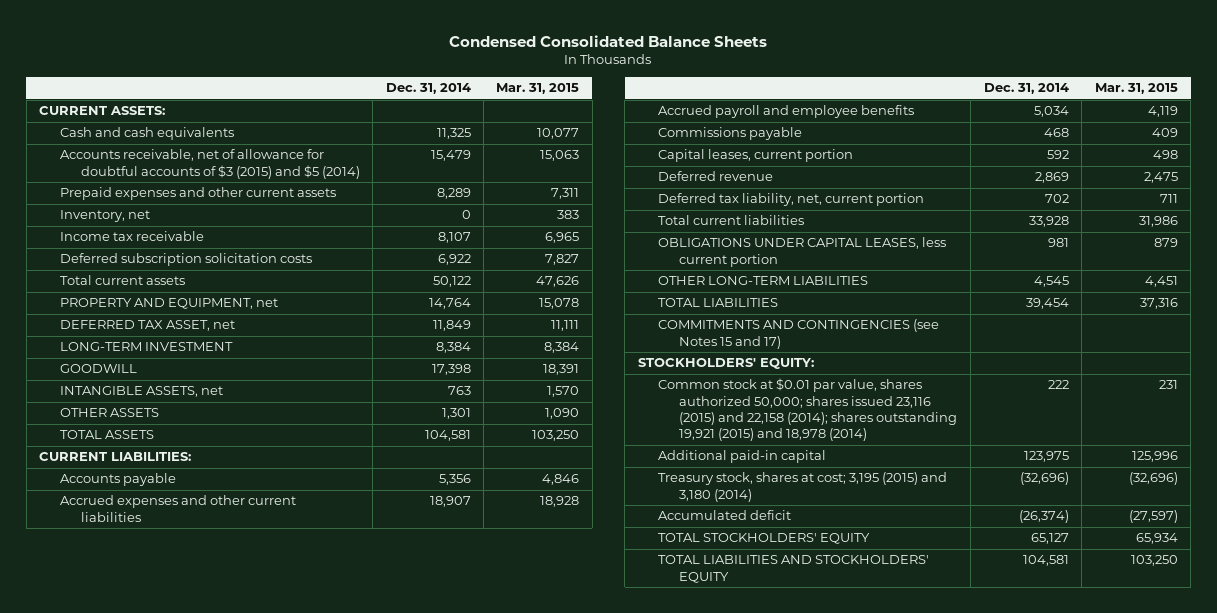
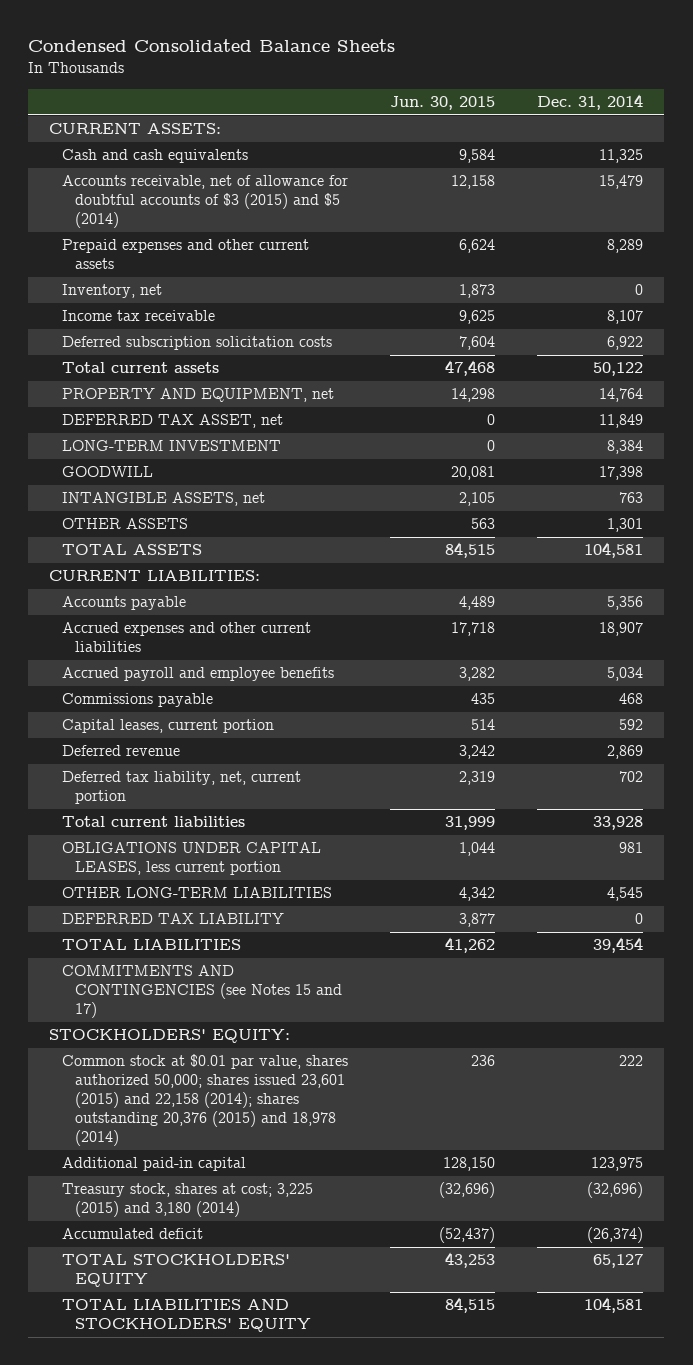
- | Dec. 31, 2014 | Mar. 31, 2015
+ | Jun. 30, 2015 | Dec. 31, 2014
+ DEFERRED TAX LIABILITY | 3,877 | 0
- Common stock at $0.01 par value, shares authorized 50,000; shares issued 23,116 (2015) and 22,158 (2014); shares outstanding 19,921 (2015) and 18,978 (2014) | 222 | 231
+ Common stock at $0.01 par value, shares authorized 50,000; shares issued 23,601 (2015) and 22,158 (2014); shares outstanding 20,376 (2015) and 18,978 (2014) | 236 | 222
- Treasury stock, shares at cost; 3,195 (2015) and 3,180 (2014) | (32,696) | (32,696)
+ Treasury stock, shares at cost; 3,225 (2015) and 3,180 (2014) | (32,696) | (32,696)

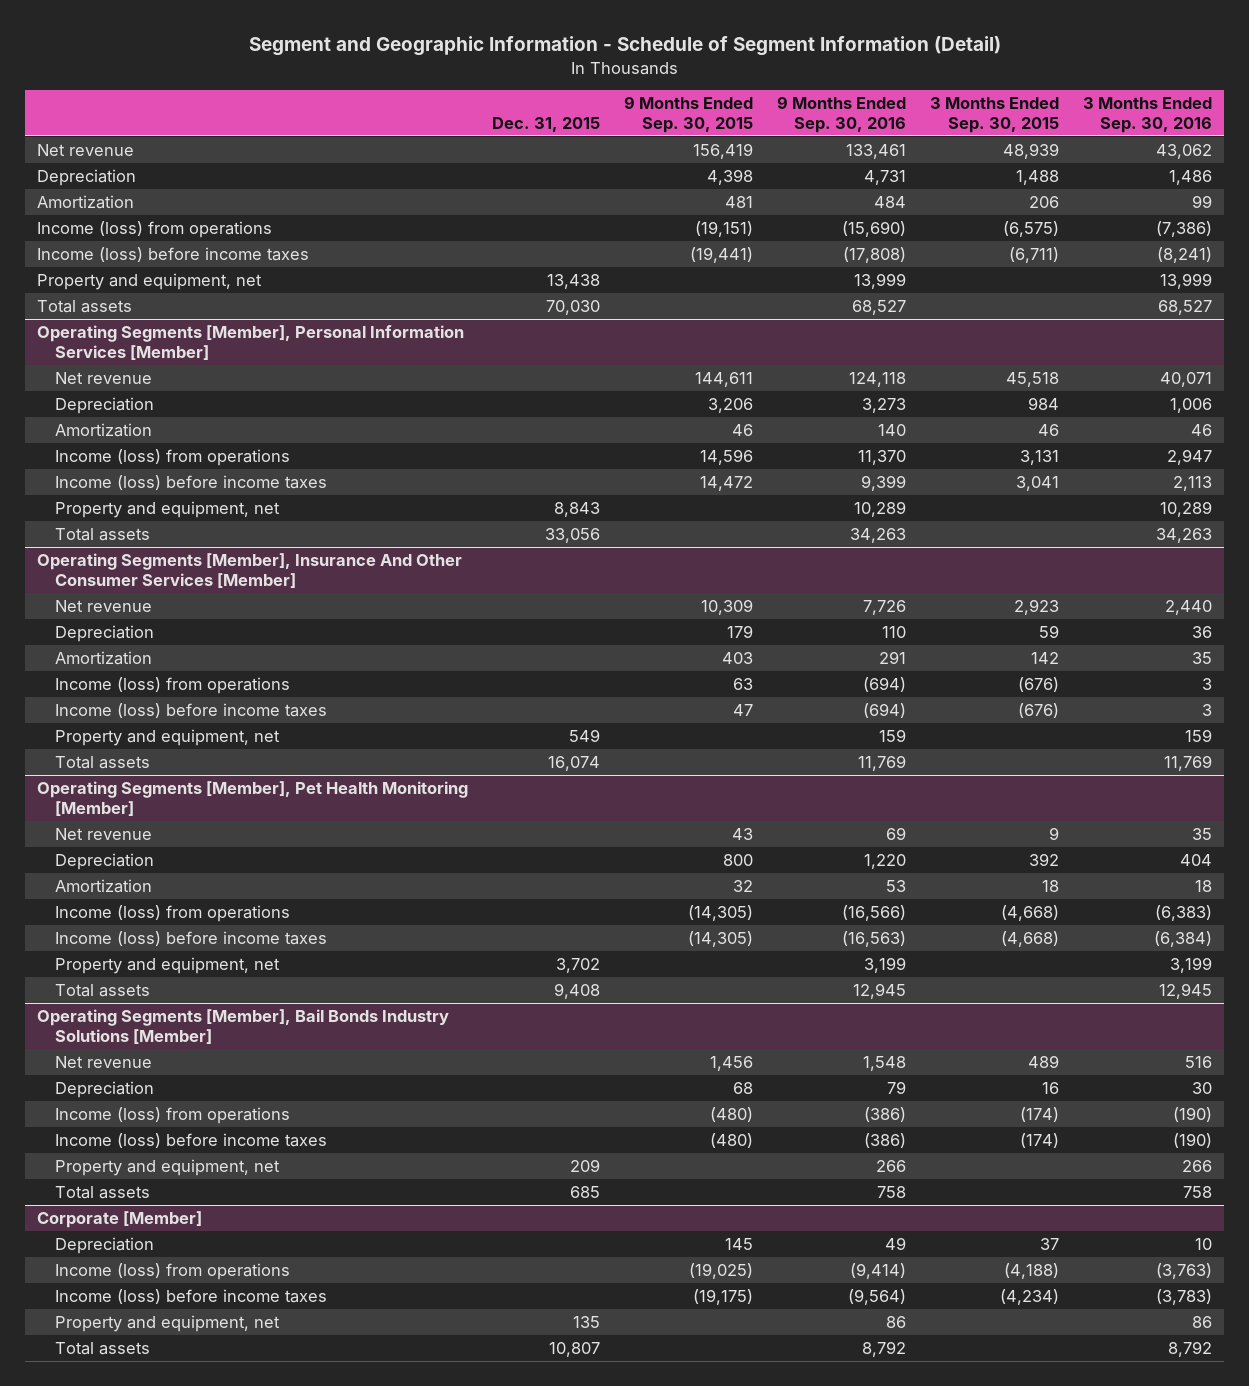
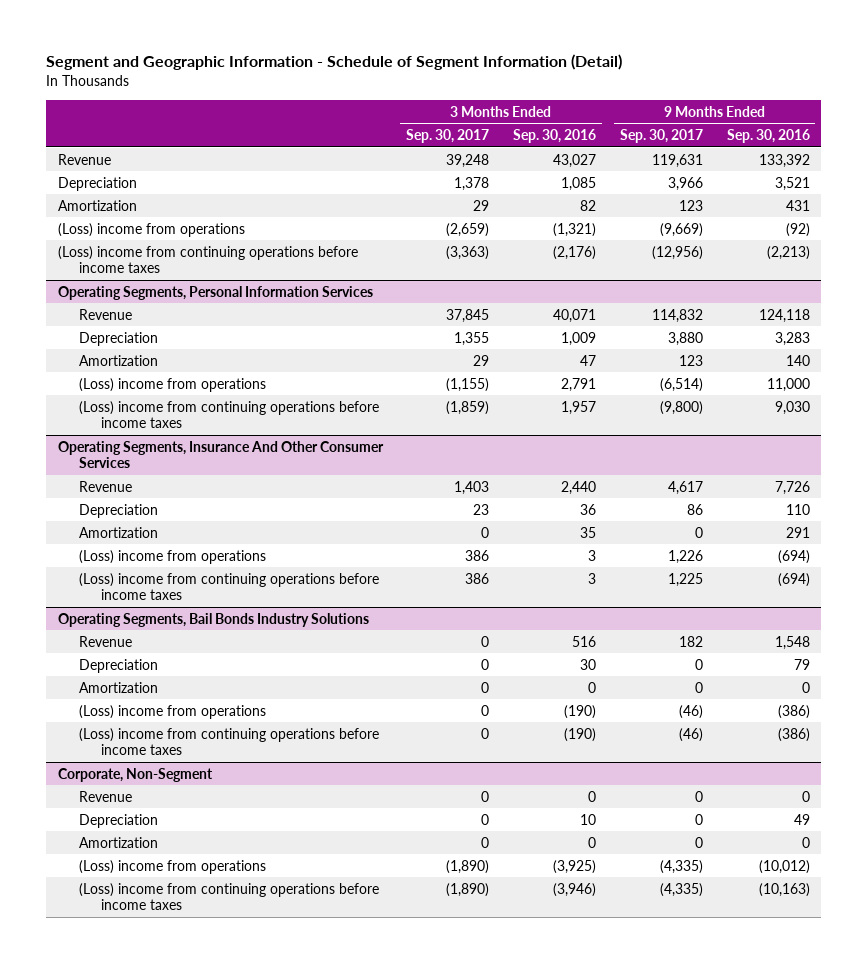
- | Dec. 31, 2015 | 9 Months Ended Sep. 30, 2015 | 9 Months Ended Sep. 30, 2016 | 3 Months Ended Sep. 30, 2015 | 3 Months Ended Sep. 30, 2016
+ | 3 Months Ended Sep. 30, 2017 | 3 Months Ended Sep. 30, 2016 | 9 Months Ended Sep. 30, 2017 | 9 Months Ended Sep. 30, 2016
- Net revenue | | 156,419 | 133,461 | 48,939 | 43,062
- Depreciation | | 4,398 | 4,731 | 1,488 | 1,486
- Amortization | | 481 | 484 | 206 | 99
- Income (loss) from operations | | (19,151) | (15,690) | (6,575) | (7,386)
- Income (loss) before income taxes | | (19,441) | (17,808) | (6,711) | (8,241)
- Property and equipment, net | 13,438 | | 13,999 | | 13,999
- Total assets | 70,030 | | 68,527 | | 68,527
- Operating Segments [Member], Personal Information Services [Member]
- Net revenue | | 144,611 | 124,118 | 45,518 | 40,071
- Depreciation | | 3,206 | 3,273 | 984 | 1,006
- Amortization | | 46 | 140 | 46 | 46
- Income (loss) from operations | | 14,596 | 11,370 | 3,131 | 2,947
- Income (loss) before income taxes | | 14,472 | 9,399 | 3,041 | 2,113
- Property and equipment, net | 8,843 | | 10,289 | | 10,289
- Total assets | 33,056 | | 34,263 | | 34,263
- Operating Segments [Member], Insurance And Other Consumer Services [Member]
- Net revenue | | 10,309 | 7,726 | 2,923 | 2,440
+ Revenue | 39,248 | 43,027 | 119,631 | 133,392
+ Depreciation | 1,378 | 1,085 | 3,966 | 3,521
+ Amortization | 29 | 82 | 123 | 431
+ (Loss) income from operations | (2,659) | (1,321) | (9,669) | (92)
+ (Loss) income from continuing operations before income taxes | (3,363) | (2,176) | (12,956) | (2,213)
+ Operating Segments, Personal Information Services
+ Revenue | 37,845 | 40,071 | 114,832 | 124,118
+ Depreciation | 1,355 | 1,009 | 3,880 | 3,283
+ Amortization | 29 | 47 | 123 | 140
+ (Loss) income from operations | (1,155) | 2,791 | (6,514) | 11,000
+ (Loss) income from continuing operations before income taxes | (1,859) | 1,957 | (9,800) | 9,030
+ Operating Segments, Insurance And Other Consumer Services
+ Revenue | 1,403 | 2,440 | 4,617 | 7,726
- Income (loss) from operations | | 63 | (694) | (676) | 3
- Income (loss) before income taxes | | 47 | (694) | (676) | 3
- Property and equipment, net | 549 | | 159 | | 159
- Total assets | 16,074 | | 11,769 | | 11,769
- Operating Segments [Member], Pet Health Monitoring [Member]
- Net revenue | | 43 | 69 | 9 | 35
- Depreciation | | 800 | 1,220 | 392 | 404
- Amortization | | 32 | 53 | 18 | 18
- Income (loss) from operations | | (14,305) | (16,566) | (4,668) | (6,383)
- Income (loss) before income taxes | | (14,305) | (16,563) | (4,668) | (6,384)
- Property and equipment, net | 3,702 | | 3,199 | | 3,199
- Total assets | 9,408 | | 12,945 | | 12,945
- Operating Segments [Member], Bail Bonds Industry Solutions [Member]
- Net revenue | | 1,456 | 1,548 | 489 | 516
+ (Loss) income from operations | 386 | 3 | 1,226 | (694)
+ (Loss) income from continuing operations before income taxes | 386 | 3 | 1,225 | (694)
+ Operating Segments, Bail Bonds Industry Solutions
+ Revenue | 0 | 516 | 182 | 1,548
- Income (loss) from operations | | (480) | (386) | (174) | (190)
- Income (loss) before income taxes | | (480) | (386) | (174) | (190)
- Property and equipment, net | 209 | | 266 | | 266
- Total assets | 685 | | 758 | | 758
- Corporate [Member]
+ Amortization | 0 | 0 | 0 | 0
+ (Loss) income from operations | 0 | (190) | (46) | (386)
+ (Loss) income from continuing operations before income taxes | 0 | (190) | (46) | (386)
+ Corporate, Non-Segment
+ Revenue | 0 | 0 | 0 | 0
- Income (loss) from operations | | (19,025) | (9,414) | (4,188) | (3,763)
- Income (loss) before income taxes | | (19,175) | (9,564) | (4,234) | (3,783)
- Property and equipment, net | 135 | | 86 | | 86
- Total assets | 10,807 | | 8,792 | | 8,792
+ Amortization | 0 | 0 | 0 | 0
+ (Loss) income from operations | (1,890) | (3,925) | (4,335) | (10,012)
+ (Loss) income from continuing operations before income taxes | (1,890) | (3,946) | (4,335) | (10,163)

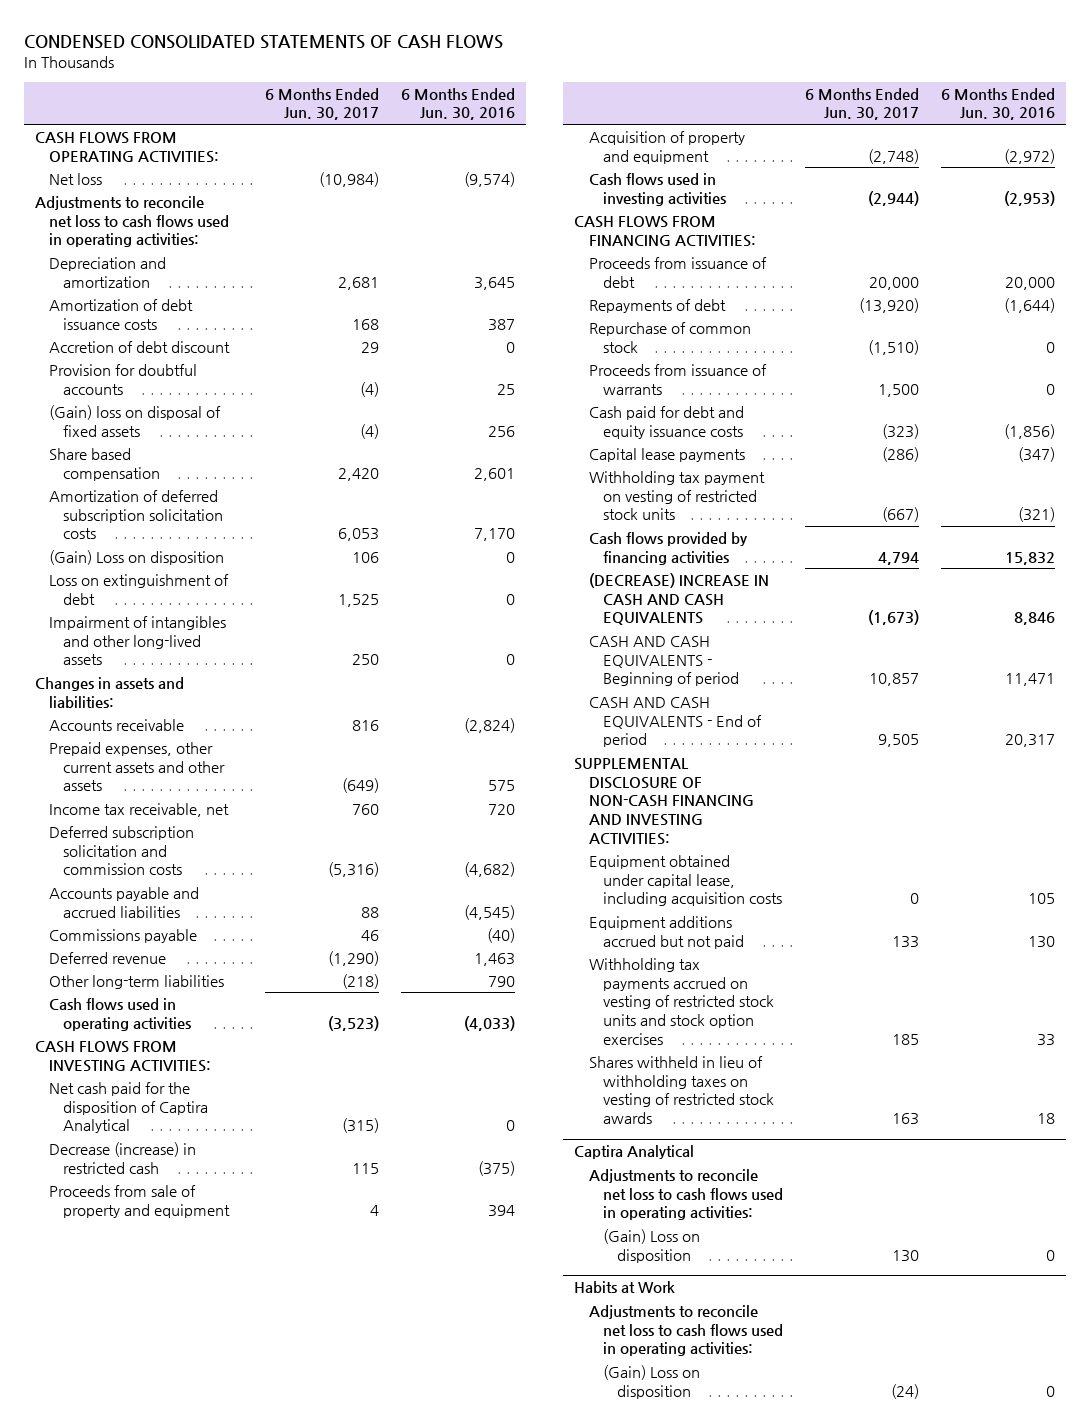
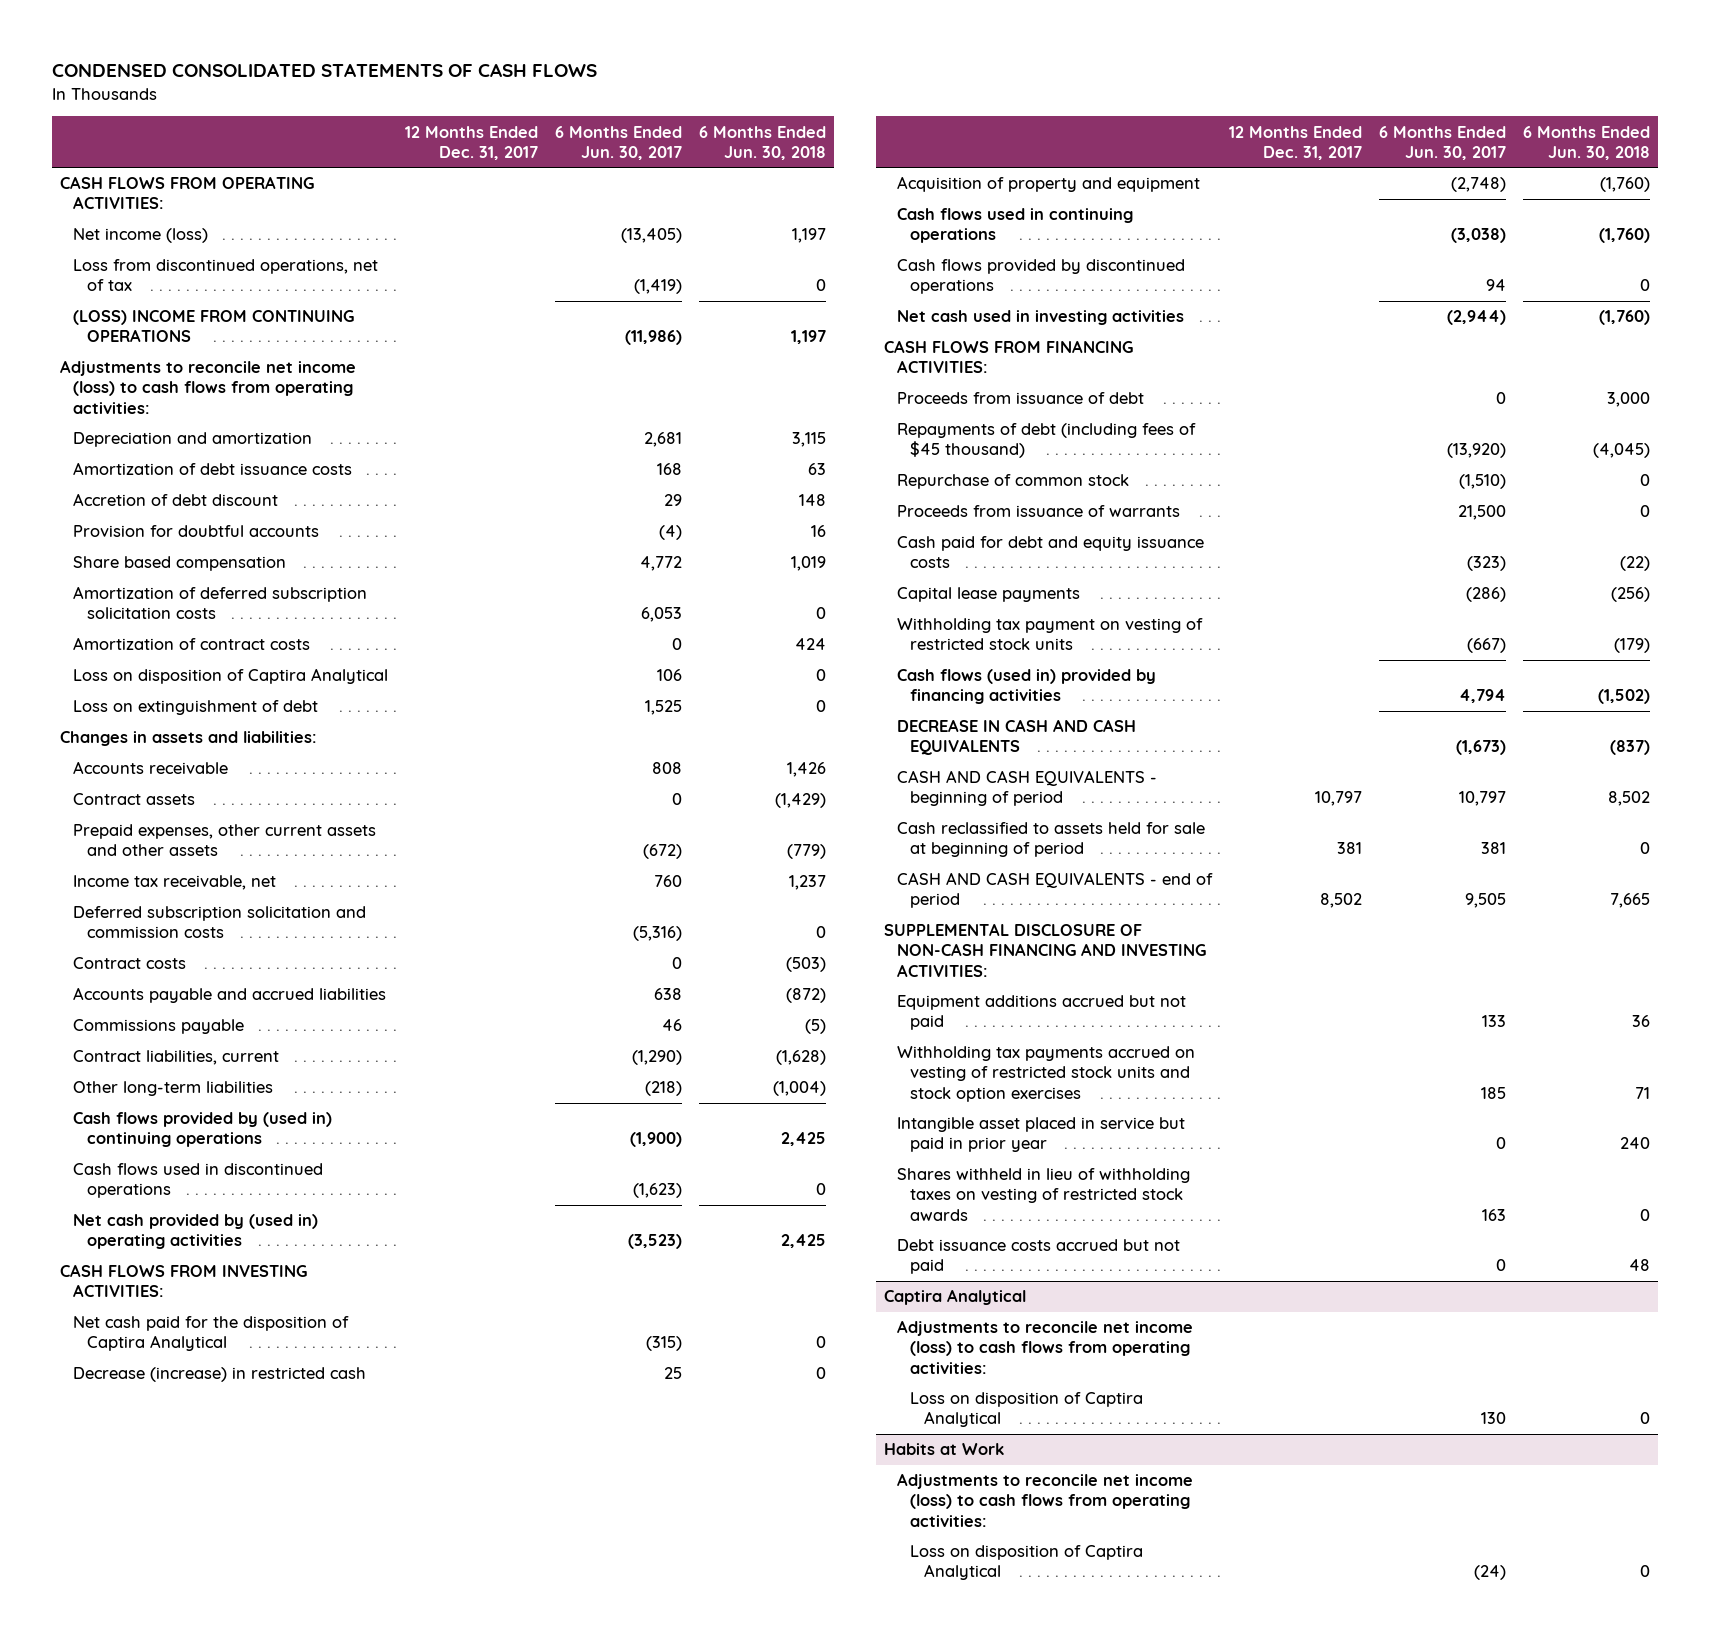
- | 6 Months Ended Jun. 30, 2017 | 6 Months Ended Jun. 30, 2016
+ | 12 Months Ended Dec. 31, 2017 | 6 Months Ended Jun. 30, 2017 | 6 Months Ended Jun. 30, 2018
- Net loss | (10,984) | (9,574)
- Adjustments to reconcile net loss to cash flows used in operating activities:
+ Net income (loss) | | (13,405) | 1,197
+ Loss from discontinued operations, net of tax | | (1,419) | 0
+ (LOSS) INCOME FROM CONTINUING OPERATIONS | | (11,986) | 1,197
+ Adjustments to reconcile net income (loss) to cash flows from operating activities:
- (Gain) loss on disposal of fixed assets | (4) | 256
- Share based compensation | 2,420 | 2,601
+ Share based compensation | | 4,772 | 1,019
- (Gain) Loss on disposition | 106 | 0
+ Amortization of contract costs | | 0 | 424
+ Loss on disposition of Captira Analytical | | 106 | 0
- Impairment of intangibles and other long-lived assets | 250 | 0
- Accounts receivable | 816 | (2,824)
- Prepaid expenses, other current assets and other assets | (649) | 575
+ Accounts receivable | | 808 | 1,426
+ Contract assets | | 0 | (1,429)
+ Prepaid expenses, other current assets and other assets | | (672) | (779)
- Accounts payable and accrued liabilities | 88 | (4,545)
+ Contract costs | | 0 | (503)
+ Accounts payable and accrued liabilities | | 638 | (872)
- Deferred revenue | (1,290) | 1,463
+ Contract liabilities, current | | (1,290) | (1,628)
- Cash flows used in operating activities | (3,523) | (4,033)
+ Cash flows provided by (used in) continuing operations | | (1,900) | 2,425
+ Cash flows used in discontinued operations | | (1,623) | 0
+ Net cash provided by (used in) operating activities | | (3,523) | 2,425
- Decrease (increase) in restricted cash | 115 | (375)
- Proceeds from sale of property and equipment | 4 | 394
+ Decrease (increase) in restricted cash | | 25 | 0
- Cash flows used in investing activities | (2,944) | (2,953)
+ Cash flows used in continuing operations | | (3,038) | (1,760)
+ Cash flows provided by discontinued operations | | 94 | 0
+ Net cash used in investing activities | | (2,944) | (1,760)
- Proceeds from issuance of debt | 20,000 | 20,000
- Repayments of debt | (13,920) | (1,644)
+ Proceeds from issuance of debt | | 0 | 3,000
+ Repayments of debt (including fees of $45 thousand) | | (13,920) | (4,045)
- Proceeds from issuance of warrants | 1,500 | 0
+ Proceeds from issuance of warrants | | 21,500 | 0
- Cash flows provided by financing activities | 4,794 | 15,832
- (DECREASE) INCREASE IN CASH AND CASH EQUIVALENTS | (1,673) | 8,846
- CASH AND CASH EQUIVALENTS - Beginning of period | 10,857 | 11,471
- CASH AND CASH EQUIVALENTS - End of period | 9,505 | 20,317
+ Cash flows (used in) provided by financing activities | | 4,794 | (1,502)
+ DECREASE IN CASH AND CASH EQUIVALENTS | | (1,673) | (837)
+ CASH AND CASH EQUIVALENTS - beginning of period | 10,797 | 10,797 | 8,502
+ Cash reclassified to assets held for sale at beginning of period | 381 | 381 | 0
+ CASH AND CASH EQUIVALENTS - end of period | 8,502 | 9,505 | 7,665
- Equipment obtained under capital lease, including acquisition costs | 0 | 105
+ Intangible asset placed in service but paid in prior year | | 0 | 240
+ Debt issuance costs accrued but not paid | | 0 | 48
@ Captira Analytical
- Adjustments to reconcile net loss to cash flows used in operating activities:
- (Gain) Loss on disposition | 130 | 0
+ Adjustments to reconcile net income (loss) to cash flows from operating activities:
+ Loss on disposition of Captira Analytical | | 130 | 0
@ Habits at Work
- Adjustments to reconcile net loss to cash flows used in operating activities:
- (Gain) Loss on disposition | (24) | 0
+ Adjustments to reconcile net income (loss) to cash flows from operating activities:
+ Loss on disposition of Captira Analytical | | (24) | 0

